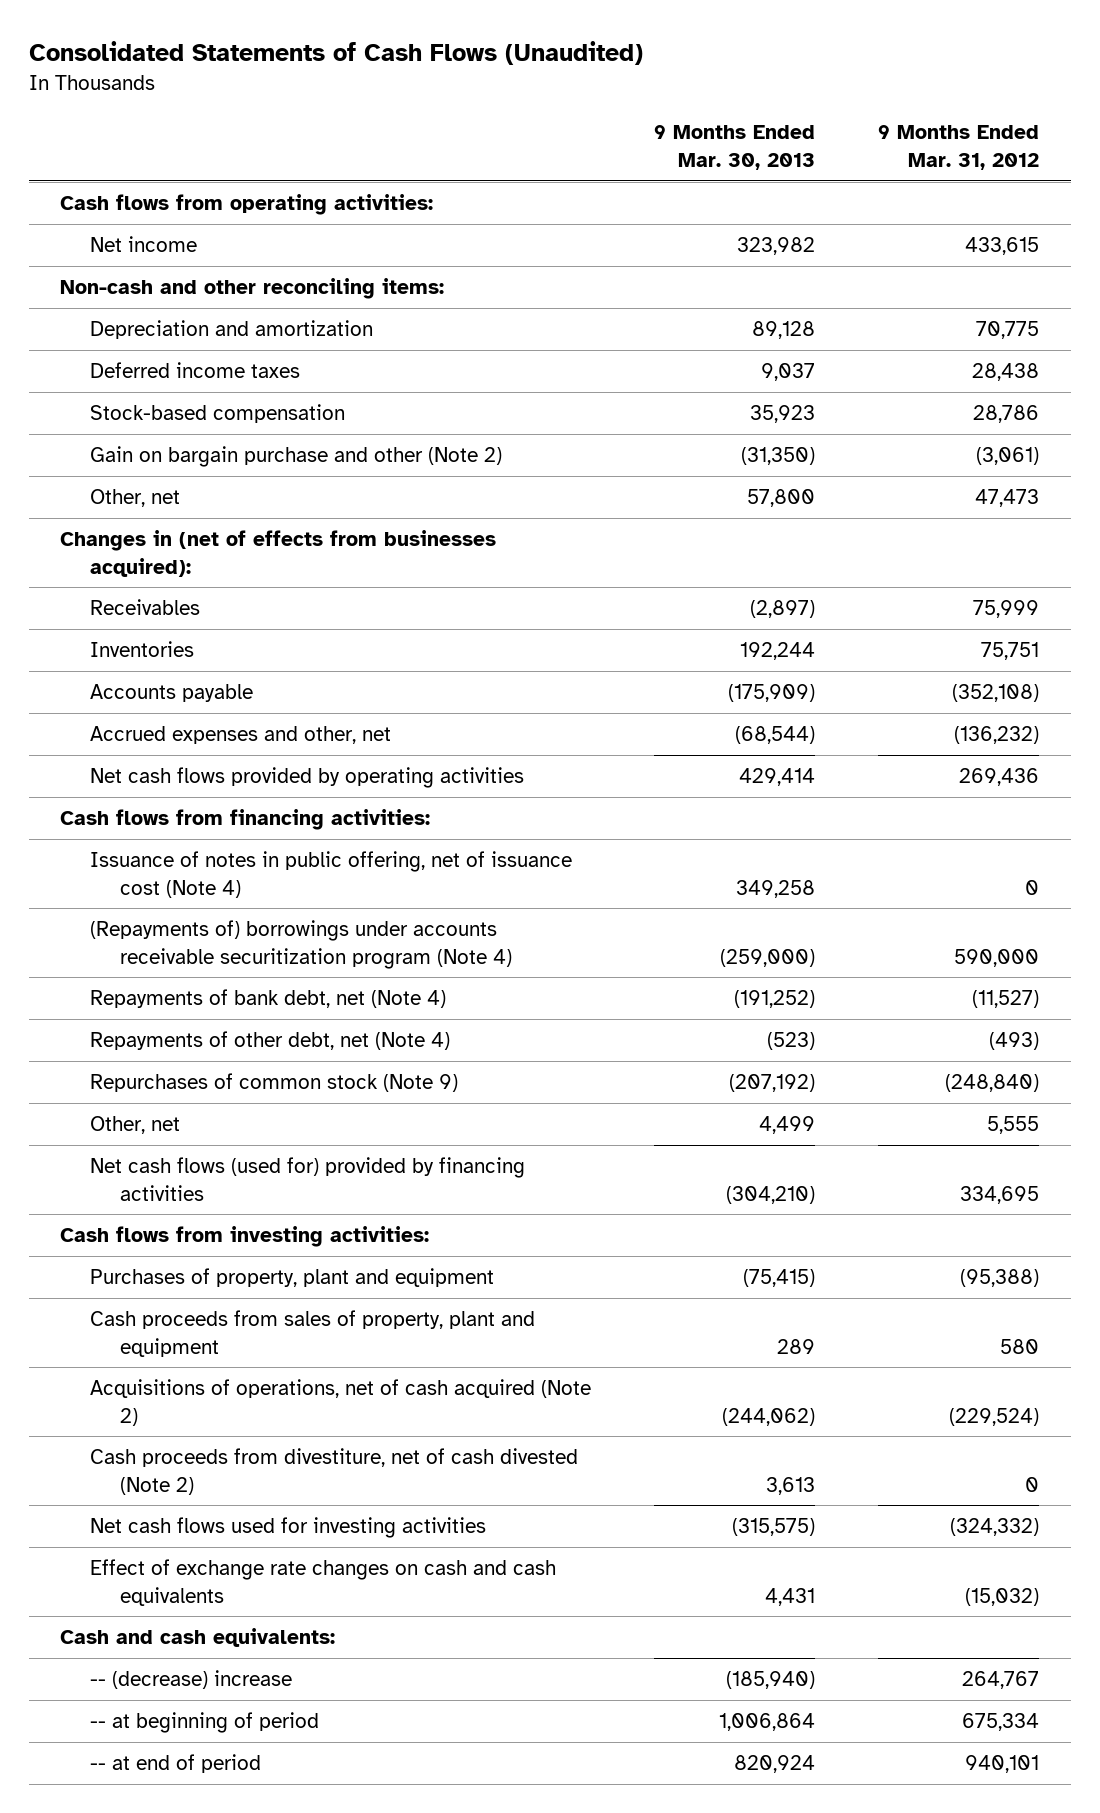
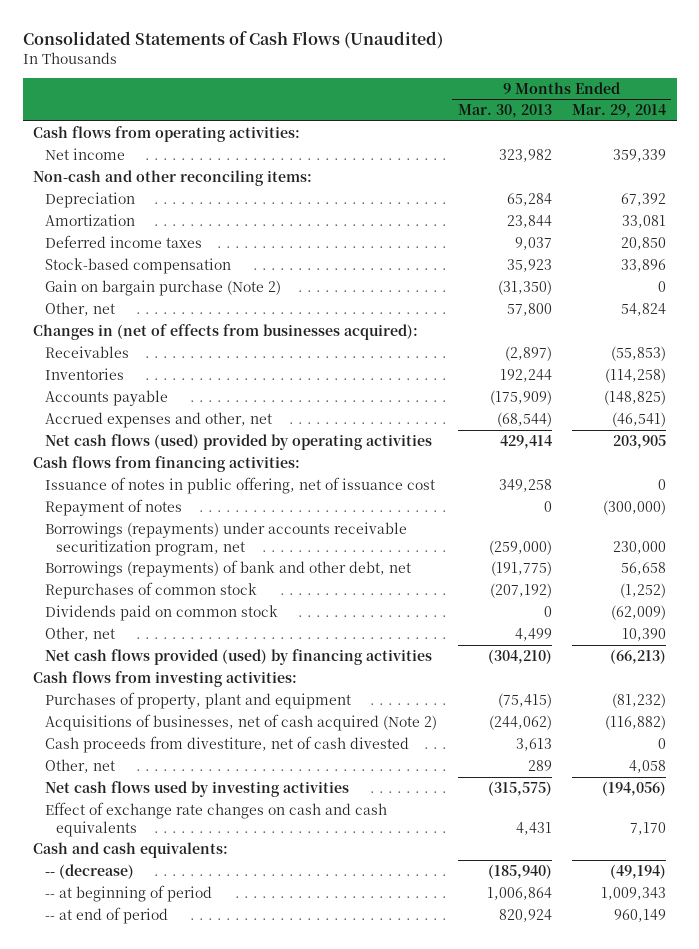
- | 9 Months Ended Mar. 30, 2013 | 9 Months Ended Mar. 31, 2012
+ | 9 Months Ended Mar. 30, 2013 | 9 Months Ended Mar. 29, 2014
- Depreciation and amortization | 89,128 | 70,775
+ Depreciation | 65,284 | 67,392
+ Amortization | 23,844 | 33,081
- Gain on bargain purchase and other (Note 2) | (31,350) | (3,061)
+ Gain on bargain purchase (Note 2) | (31,350) | 0
- Net cash flows provided by operating activities | 429,414 | 269,436
+ Net cash flows (used) provided by operating activities | 429,414 | 203,905
- Issuance of notes in public offering, net of issuance cost (Note 4) | 349,258 | 0
- (Repayments of) borrowings under accounts receivable securitization program (Note 4) | (259,000) | 590,000
- Repayments of bank debt, net (Note 4) | (191,252) | (11,527)
- Repayments of other debt, net (Note 4) | (523) | (493)
- Repurchases of common stock (Note 9) | (207,192) | (248,840)
+ Issuance of notes in public offering, net of issuance cost | 349,258 | 0
+ Repayment of notes | 0 | (300,000)
+ Borrowings (repayments) under accounts receivable securitization program, net | (259,000) | 230,000
+ Borrowings (repayments) of bank and other debt, net | (191,775) | 56,658
+ Repurchases of common stock | (207,192) | (1,252)
+ Dividends paid on common stock | 0 | (62,009)
- Net cash flows (used for) provided by financing activities | (304,210) | 334,695
+ Net cash flows provided (used) by financing activities | (304,210) | (66,213)
- Cash proceeds from sales of property, plant and equipment | 289 | 580
- Acquisitions of operations, net of cash acquired (Note 2) | (244,062) | (229,524)
- Cash proceeds from divestiture, net of cash divested (Note 2) | 3,613 | 0
- Net cash flows used for investing activities | (315,575) | (324,332)
+ Acquisitions of businesses, net of cash acquired (Note 2) | (244,062) | (116,882)
+ Cash proceeds from divestiture, net of cash divested | 3,613 | 0
+ Other, net | 289 | 4,058
+ Net cash flows used by investing activities | (315,575) | (194,056)
- -- (decrease) increase | (185,940) | 264,767
+ -- (decrease) | (185,940) | (49,194)

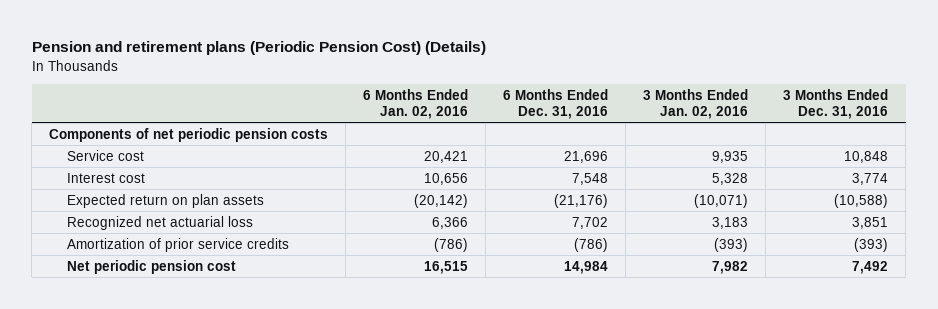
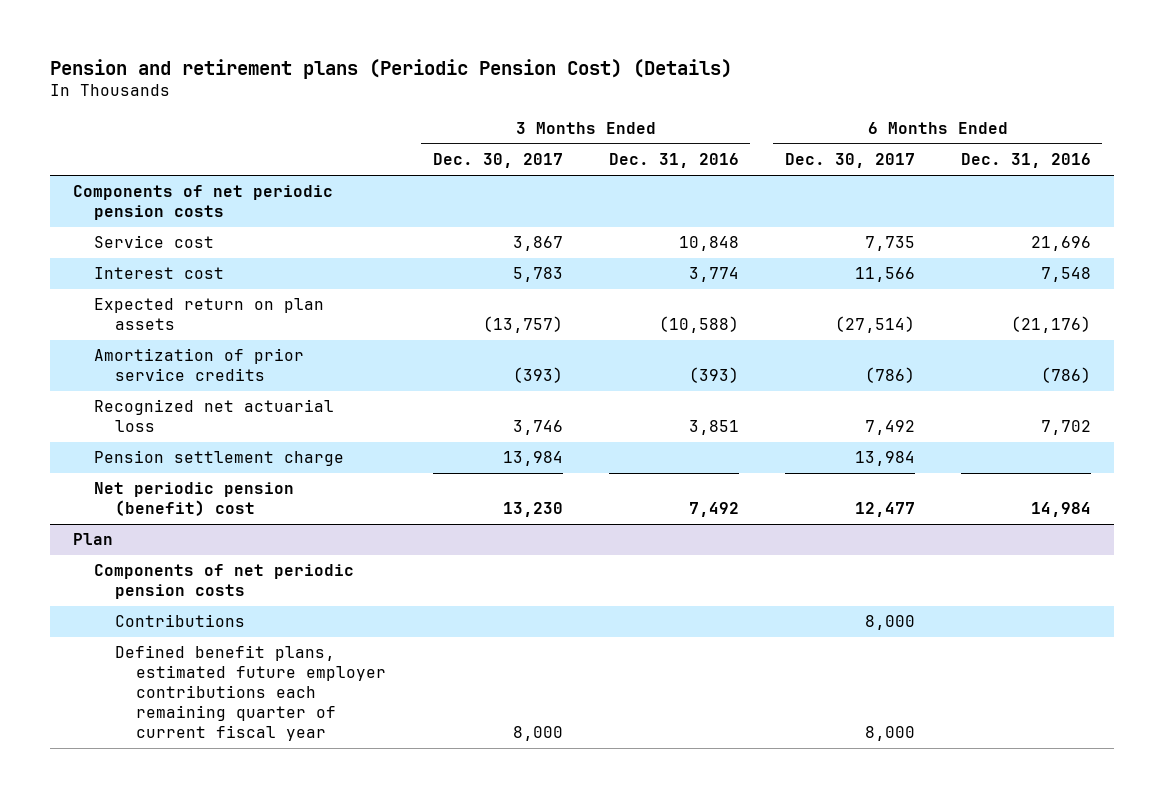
- | 6 Months Ended Jan. 02, 2016 | 6 Months Ended Dec. 31, 2016 | 3 Months Ended Jan. 02, 2016 | 3 Months Ended Dec. 31, 2016
+ | 3 Months Ended Dec. 30, 2017 | 3 Months Ended Dec. 31, 2016 | 6 Months Ended Dec. 30, 2017 | 6 Months Ended Dec. 31, 2016
- Net periodic pension cost | 16,515 | 14,984 | 7,982 | 7,492
moved down: Recognized net actuarial loss | 3,746 | 3,851 | 7,492 | 7,702
+ Pension settlement charge | 13,984 | | 13,984 |
+ Net periodic pension (benefit) cost | 13,230 | 7,492 | 12,477 | 14,984
+ Plan
+ Components of net periodic pension costs
+ Contributions | | | 8,000 |
+ Defined benefit plans, estimated future employer contributions each remaining quarter of current fiscal year | 8,000 | | 8,000 |

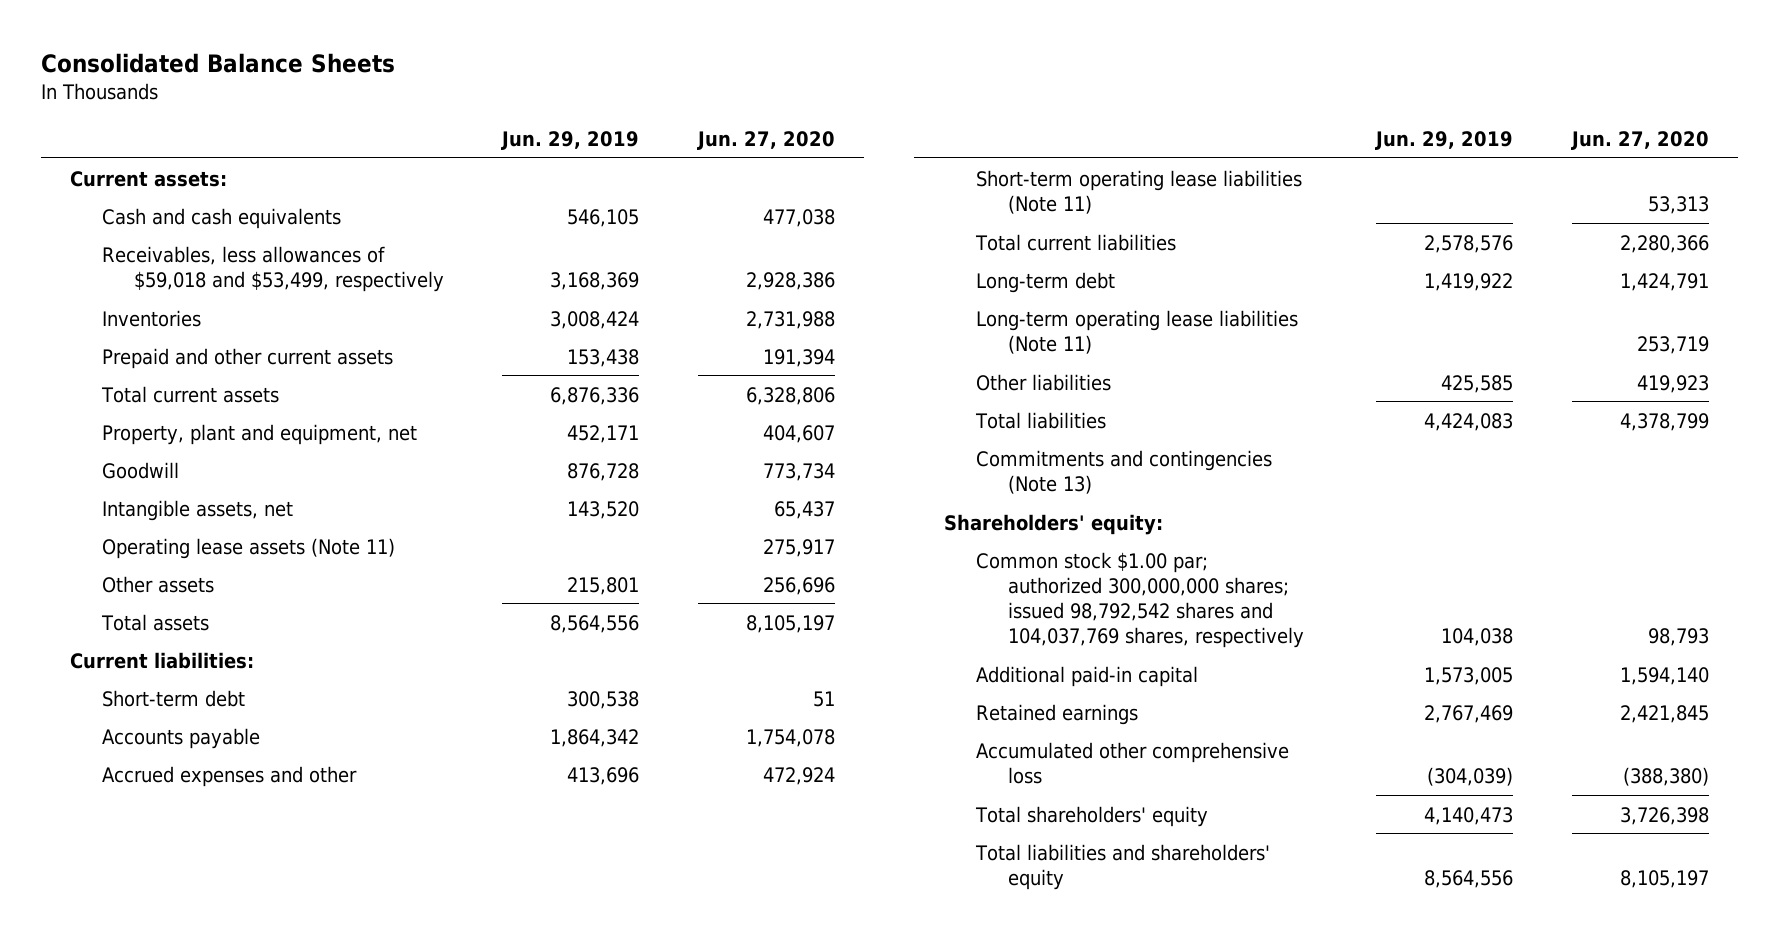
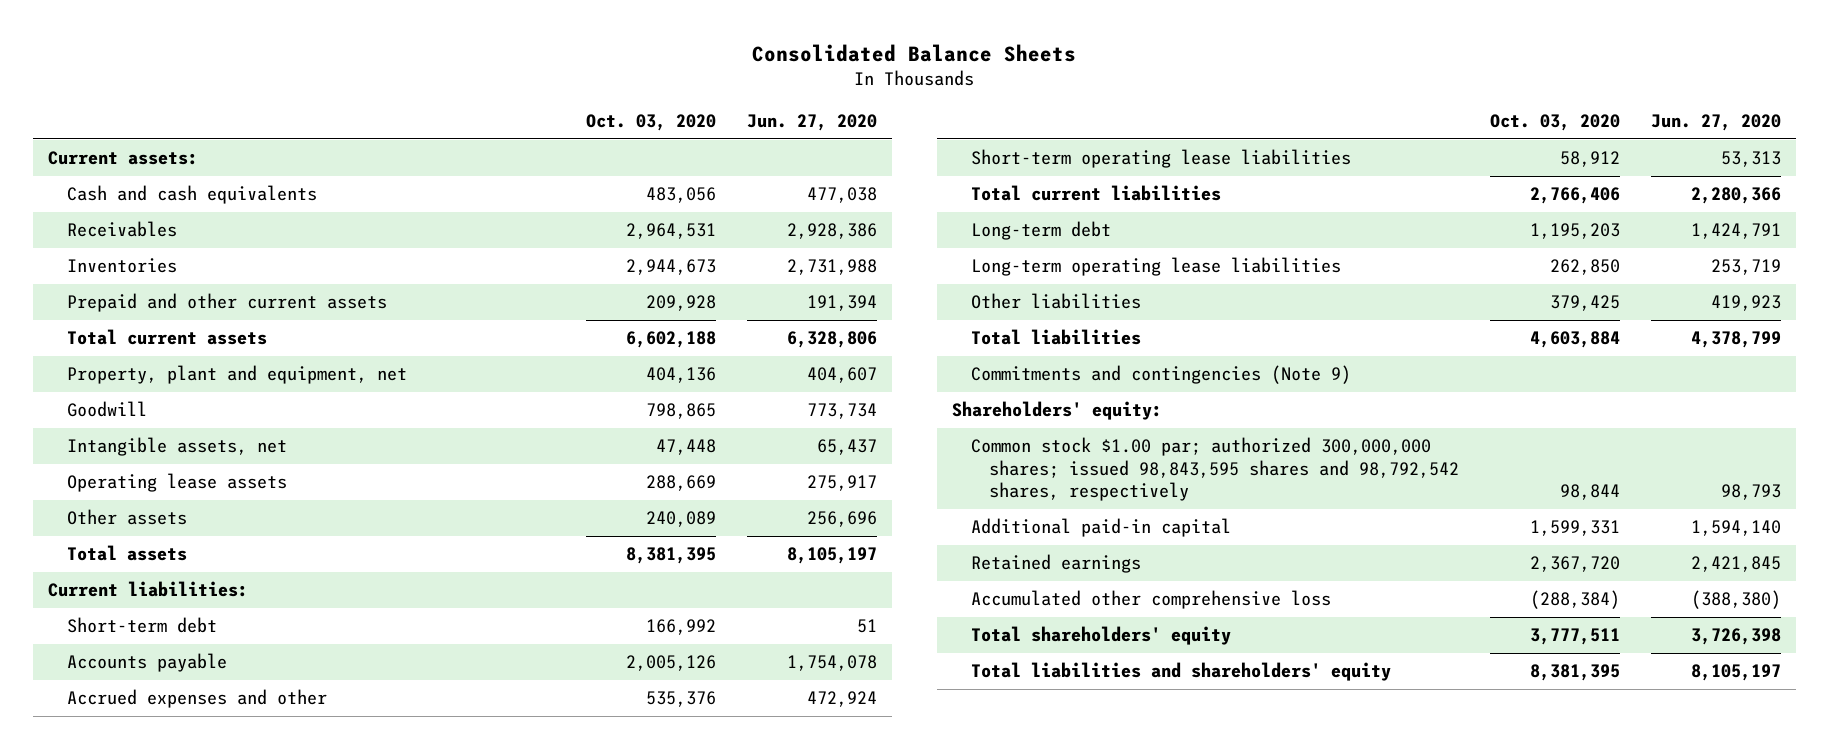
- | Jun. 29, 2019 | Jun. 27, 2020
+ | Oct. 03, 2020 | Jun. 27, 2020
- Receivables, less allowances of $59,018 and $53,499, respectively | 3,168,369 | 2,928,386
+ Receivables | 2,964,531 | 2,928,386
- Operating lease assets (Note 11) | | 275,917
+ Operating lease assets | 288,669 | 275,917
- Short-term operating lease liabilities (Note 11) | | 53,313
+ Short-term operating lease liabilities | 58,912 | 53,313
- Long-term operating lease liabilities (Note 11) | | 253,719
+ Long-term operating lease liabilities | 262,850 | 253,719
- Commitments and contingencies (Note 13)
+ Commitments and contingencies (Note 9)
- Common stock $1.00 par; authorized 300,000,000 shares; issued 98,792,542 shares and 104,037,769 shares, respectively | 104,038 | 98,793
+ Common stock $1.00 par; authorized 300,000,000 shares; issued 98,843,595 shares and 98,792,542 shares, respectively | 98,844 | 98,793

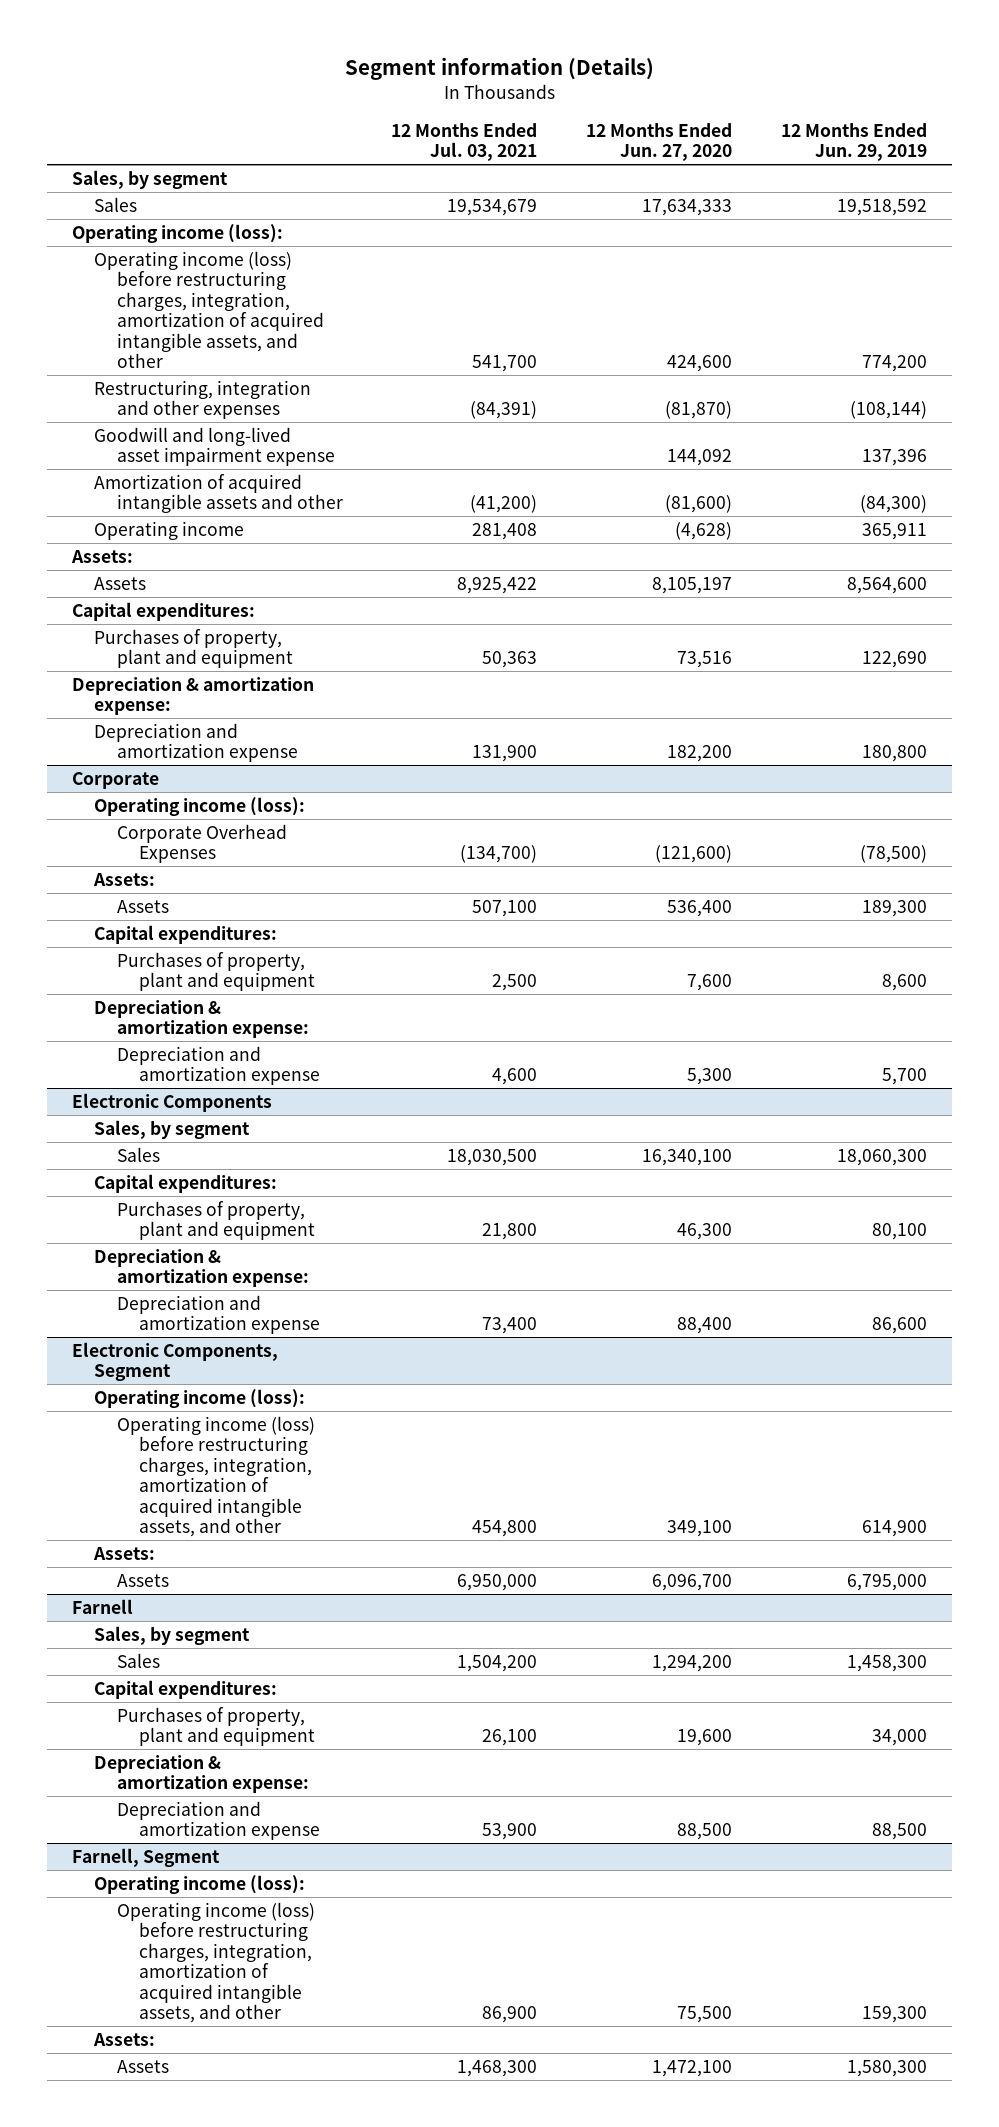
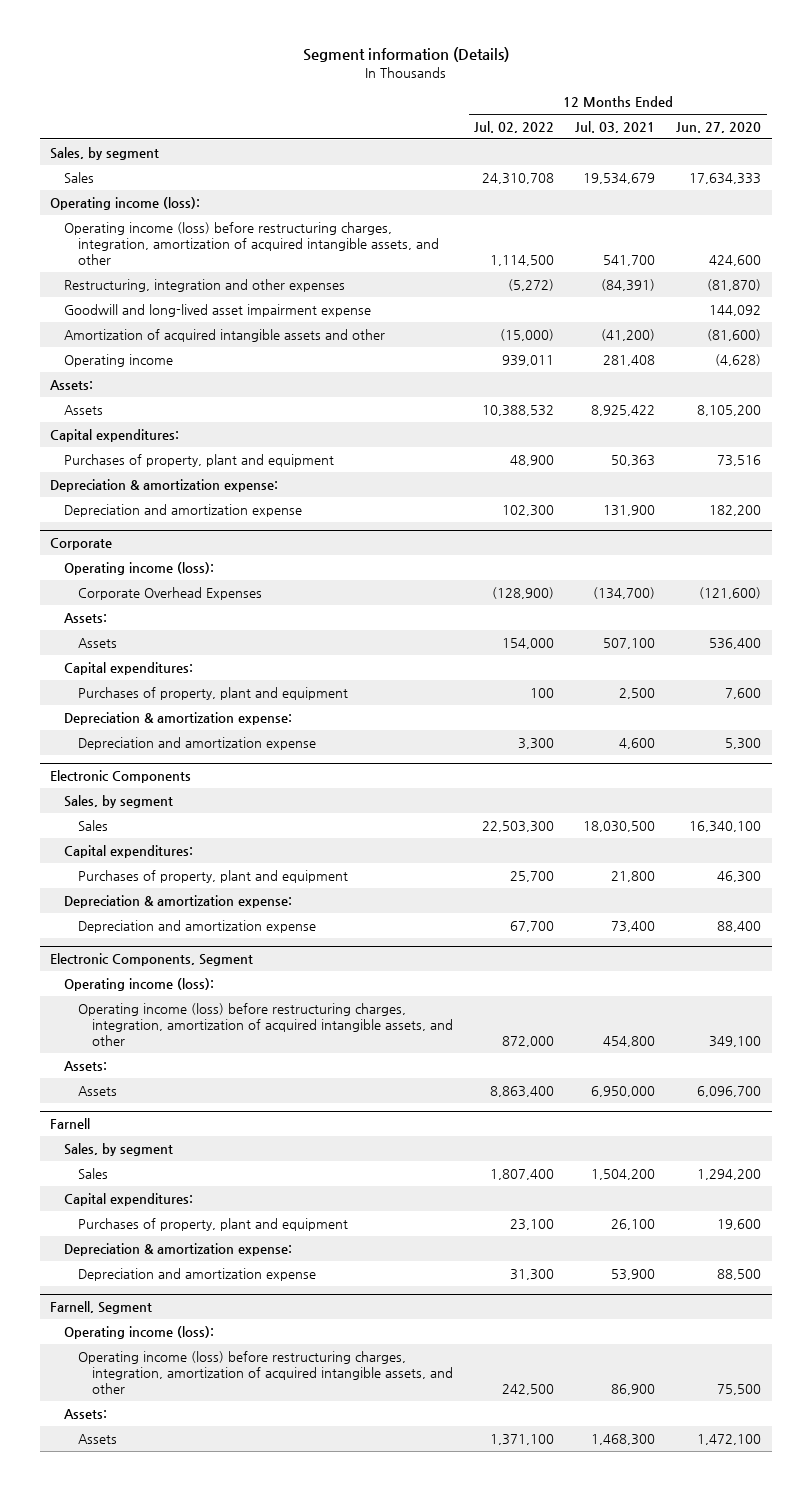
- | 12 Months Ended Jul. 03, 2021 | 12 Months Ended Jun. 27, 2020 | 12 Months Ended Jun. 29, 2019
+ | 12 Months Ended Jul. 02, 2022 | 12 Months Ended Jul. 03, 2021 | 12 Months Ended Jun. 27, 2020
- Assets | 8,925,422 | 8,105,197 | 8,564,600
+ Assets | 10,388,532 | 8,925,422 | 8,105,200

